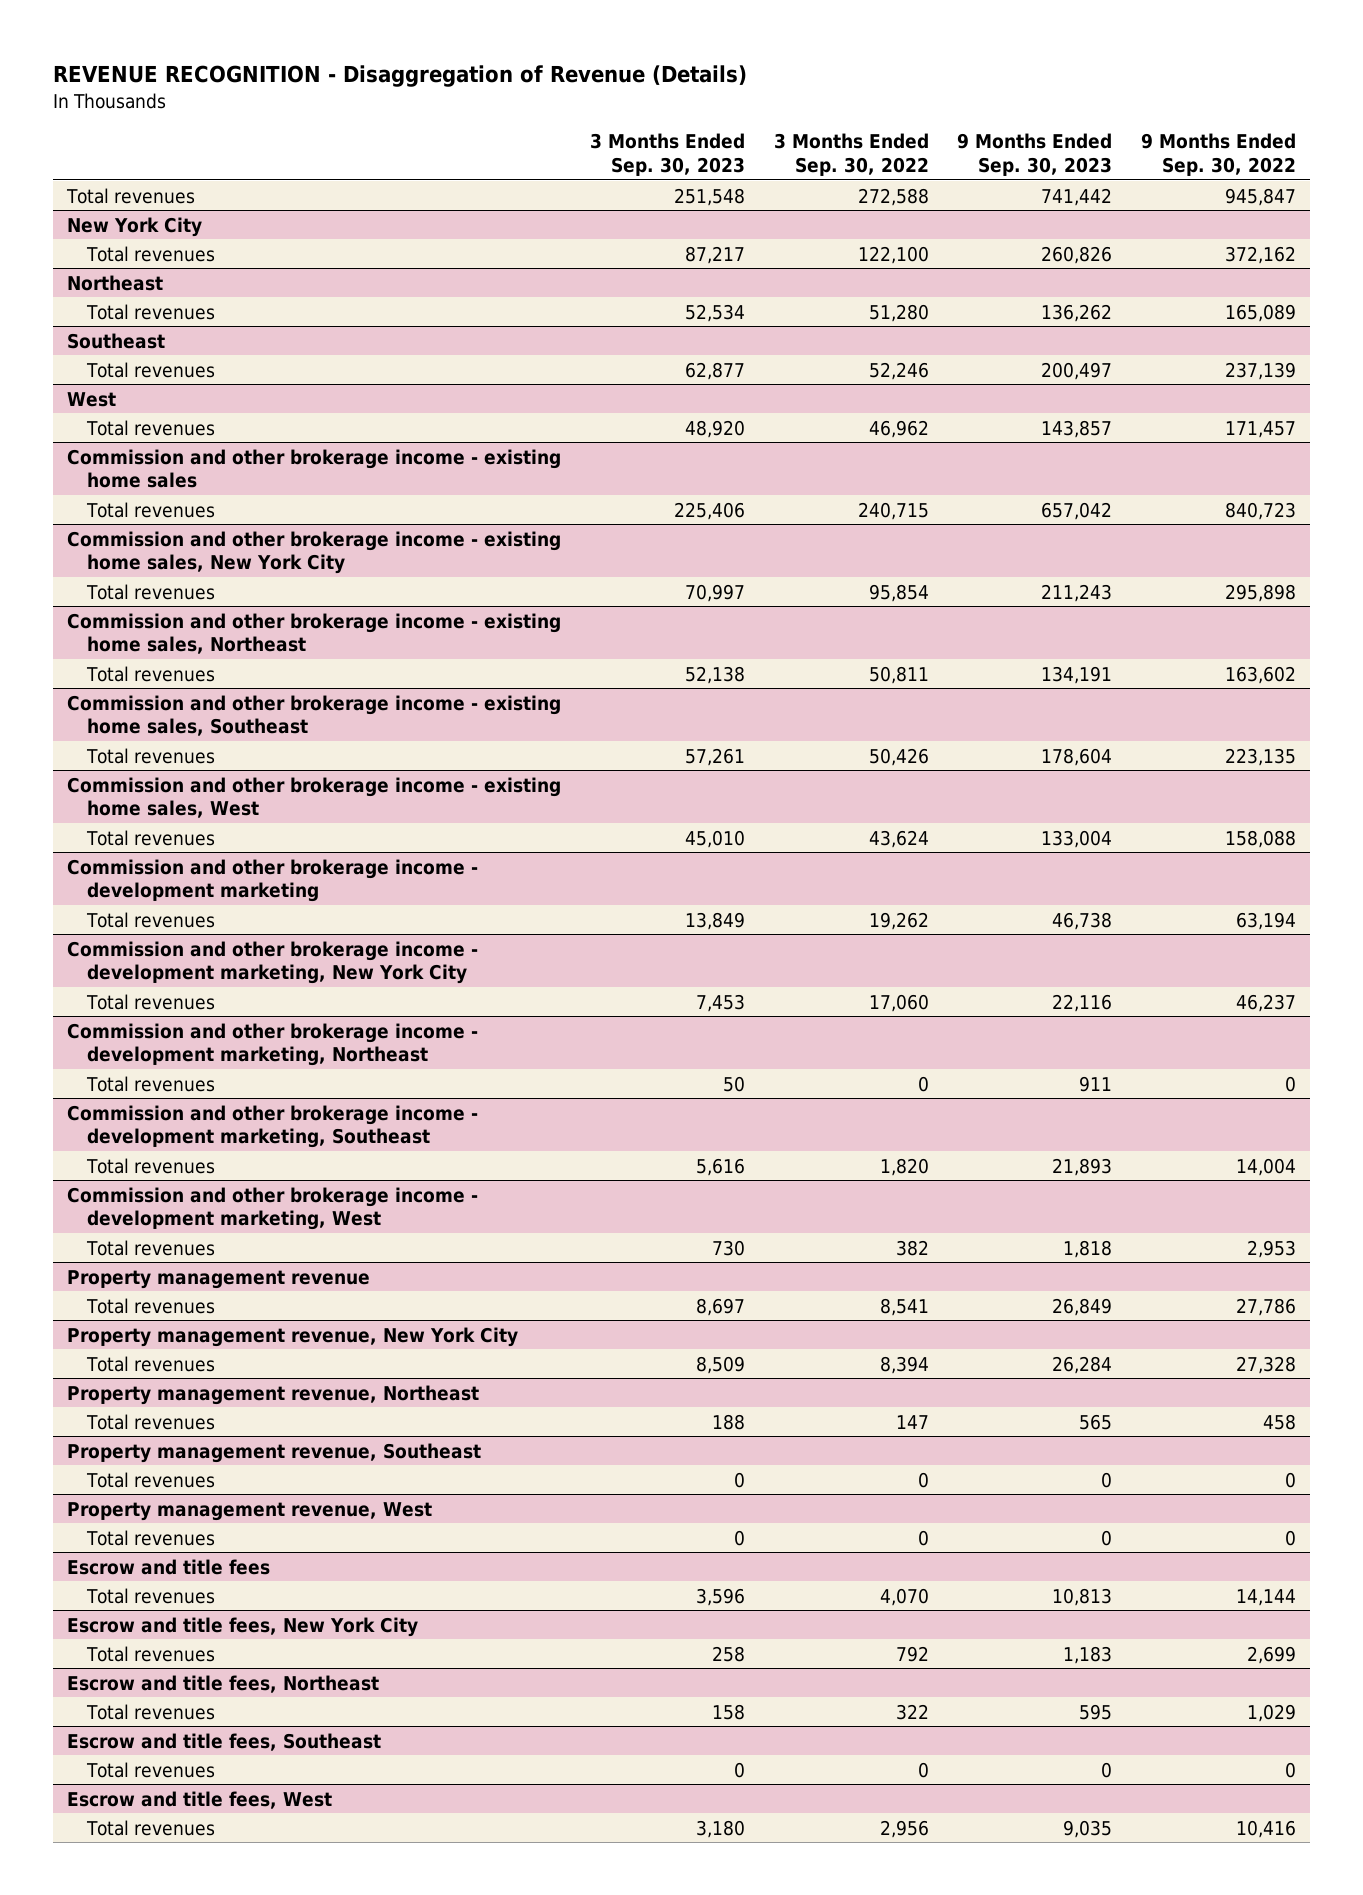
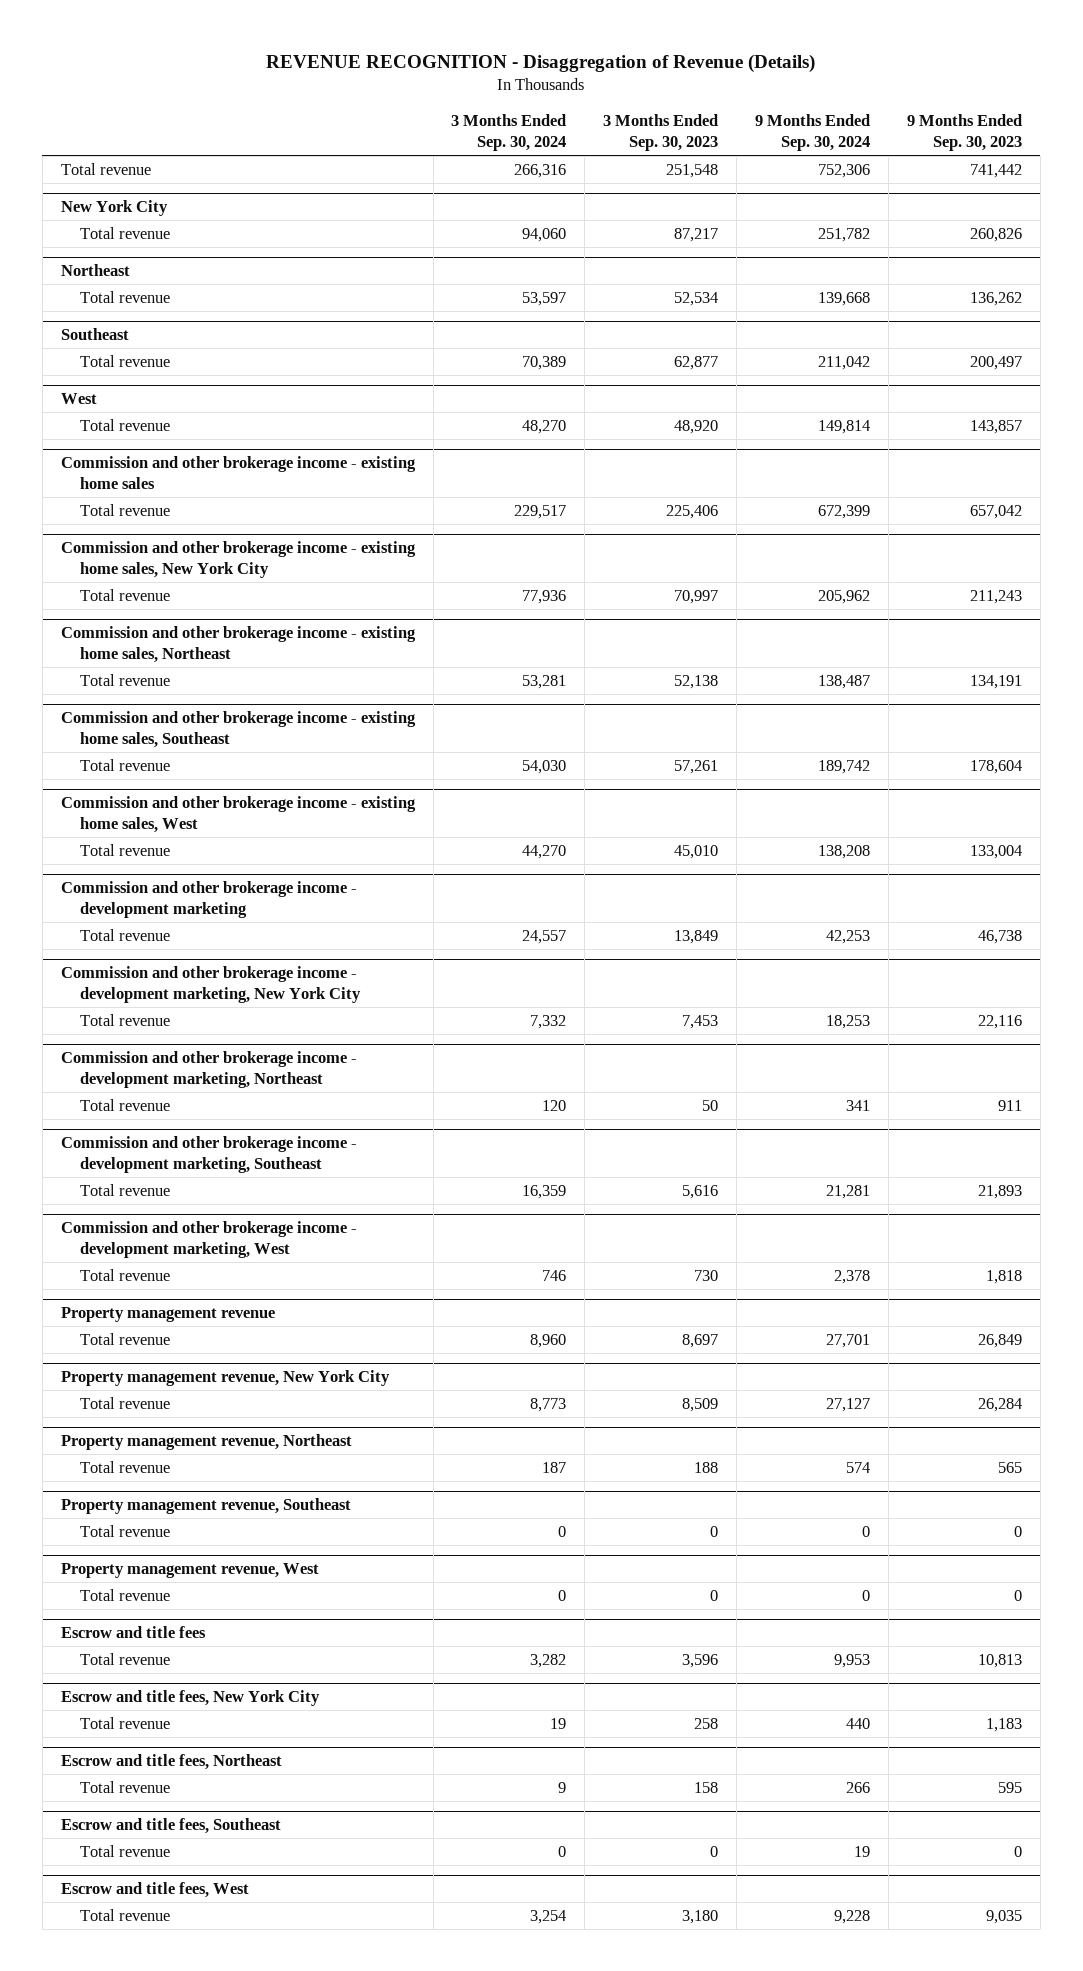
- | 3 Months Ended Sep. 30, 2023 | 3 Months Ended Sep. 30, 2022 | 9 Months Ended Sep. 30, 2023 | 9 Months Ended Sep. 30, 2022
+ | 3 Months Ended Sep. 30, 2024 | 3 Months Ended Sep. 30, 2023 | 9 Months Ended Sep. 30, 2024 | 9 Months Ended Sep. 30, 2023
- Total revenues | 251,548 | 272,588 | 741,442 | 945,847
+ Total revenue | 266,316 | 251,548 | 752,306 | 741,442
@ New York City
- Total revenues | 87,217 | 122,100 | 260,826 | 372,162
+ Total revenue | 94,060 | 87,217 | 251,782 | 260,826
@ Northeast
- Total revenues | 52,534 | 51,280 | 136,262 | 165,089
+ Total revenue | 53,597 | 52,534 | 139,668 | 136,262
@ Southeast
- Total revenues | 62,877 | 52,246 | 200,497 | 237,139
+ Total revenue | 70,389 | 62,877 | 211,042 | 200,497
@ West
- Total revenues | 48,920 | 46,962 | 143,857 | 171,457
+ Total revenue | 48,270 | 48,920 | 149,814 | 143,857
@ Commission and other brokerage income - existing home sales
- Total revenues | 225,406 | 240,715 | 657,042 | 840,723
+ Total revenue | 229,517 | 225,406 | 672,399 | 657,042
@ Commission and other brokerage income - existing home sales, New York City
- Total revenues | 70,997 | 95,854 | 211,243 | 295,898
+ Total revenue | 77,936 | 70,997 | 205,962 | 211,243
@ Commission and other brokerage income - existing home sales, Northeast
- Total revenues | 52,138 | 50,811 | 134,191 | 163,602
+ Total revenue | 53,281 | 52,138 | 138,487 | 134,191
@ Commission and other brokerage income - existing home sales, Southeast
- Total revenues | 57,261 | 50,426 | 178,604 | 223,135
+ Total revenue | 54,030 | 57,261 | 189,742 | 178,604
@ Commission and other brokerage income - existing home sales, West
- Total revenues | 45,010 | 43,624 | 133,004 | 158,088
+ Total revenue | 44,270 | 45,010 | 138,208 | 133,004
@ Commission and other brokerage income - development marketing
- Total revenues | 13,849 | 19,262 | 46,738 | 63,194
+ Total revenue | 24,557 | 13,849 | 42,253 | 46,738
@ Commission and other brokerage income - development marketing, New York City
- Total revenues | 7,453 | 17,060 | 22,116 | 46,237
+ Total revenue | 7,332 | 7,453 | 18,253 | 22,116
@ Commission and other brokerage income - development marketing, Northeast
- Total revenues | 50 | 0 | 911 | 0
+ Total revenue | 120 | 50 | 341 | 911
@ Commission and other brokerage income - development marketing, Southeast
- Total revenues | 5,616 | 1,820 | 21,893 | 14,004
+ Total revenue | 16,359 | 5,616 | 21,281 | 21,893
@ Commission and other brokerage income - development marketing, West
- Total revenues | 730 | 382 | 1,818 | 2,953
+ Total revenue | 746 | 730 | 2,378 | 1,818
@ Property management revenue
- Total revenues | 8,697 | 8,541 | 26,849 | 27,786
+ Total revenue | 8,960 | 8,697 | 27,701 | 26,849
@ Property management revenue, New York City
- Total revenues | 8,509 | 8,394 | 26,284 | 27,328
+ Total revenue | 8,773 | 8,509 | 27,127 | 26,284
@ Property management revenue, Northeast
- Total revenues | 188 | 147 | 565 | 458
+ Total revenue | 187 | 188 | 574 | 565
@ Property management revenue, Southeast
- Total revenues | 0 | 0 | 0 | 0
+ Total revenue | 0 | 0 | 0 | 0
@ Property management revenue, West
- Total revenues | 0 | 0 | 0 | 0
+ Total revenue | 0 | 0 | 0 | 0
@ Escrow and title fees
- Total revenues | 3,596 | 4,070 | 10,813 | 14,144
+ Total revenue | 3,282 | 3,596 | 9,953 | 10,813
@ Escrow and title fees, New York City
- Total revenues | 258 | 792 | 1,183 | 2,699
+ Total revenue | 19 | 258 | 440 | 1,183
@ Escrow and title fees, Northeast
- Total revenues | 158 | 322 | 595 | 1,029
+ Total revenue | 9 | 158 | 266 | 595
@ Escrow and title fees, Southeast
- Total revenues | 0 | 0 | 0 | 0
+ Total revenue | 0 | 0 | 19 | 0
@ Escrow and title fees, West
- Total revenues | 3,180 | 2,956 | 9,035 | 10,416
+ Total revenue | 3,254 | 3,180 | 9,228 | 9,035

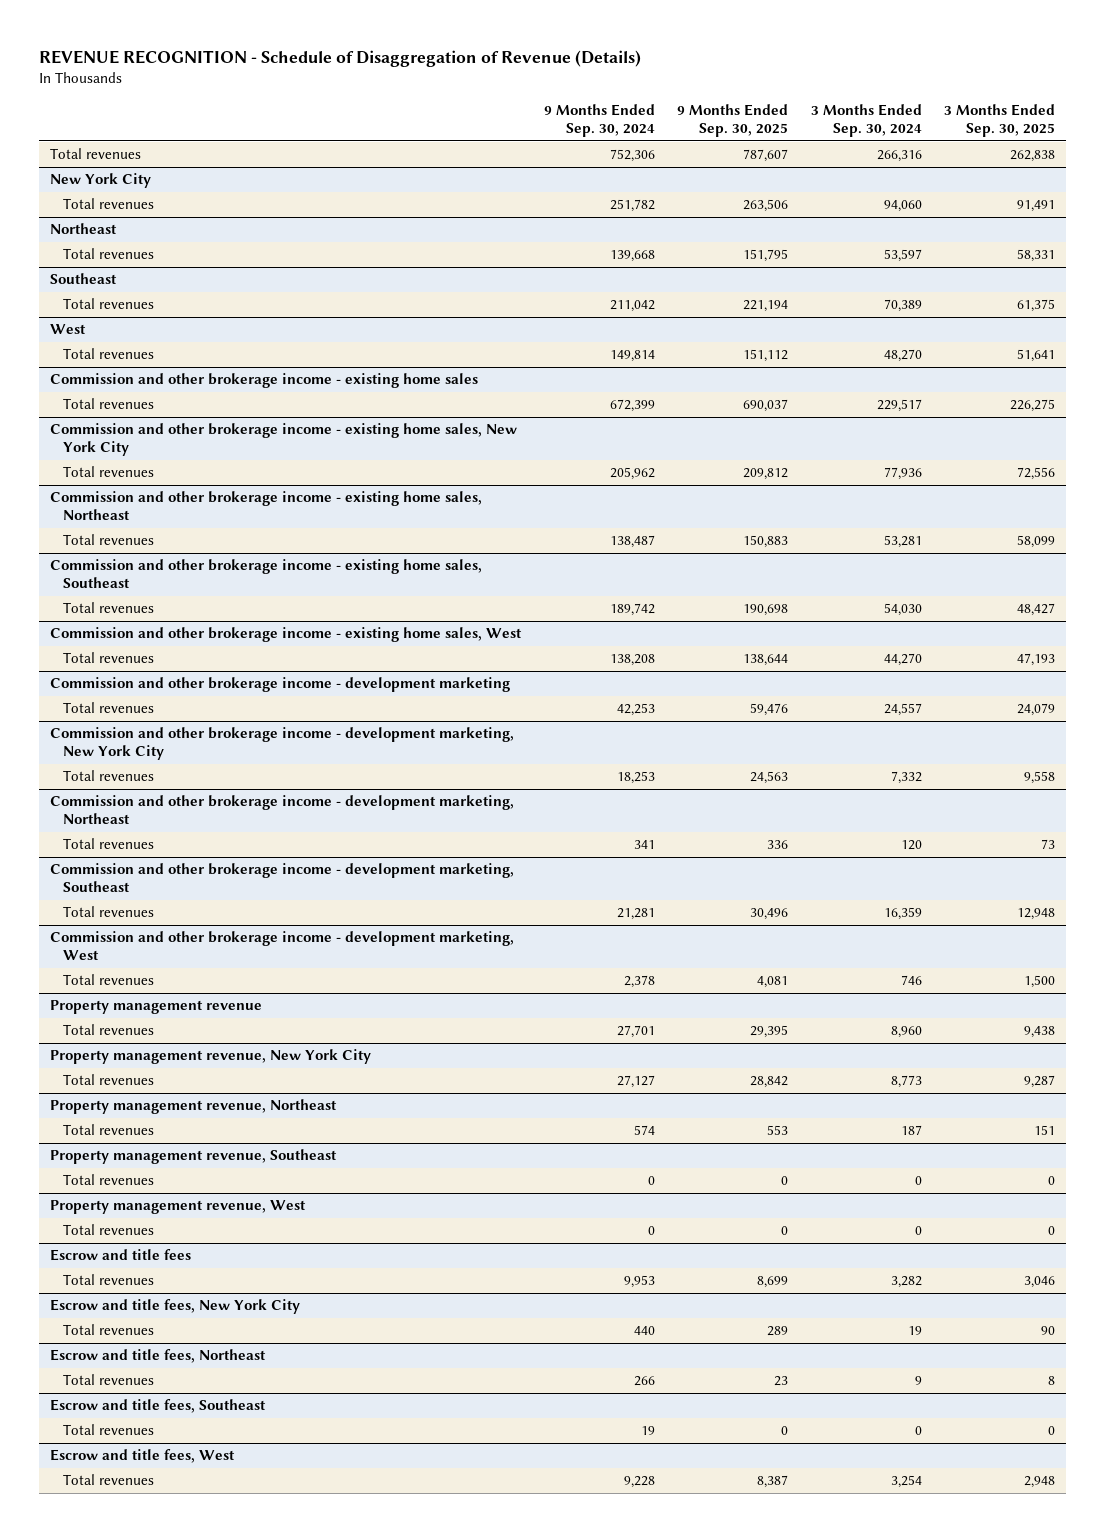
- REVENUE RECOGNITION - Disaggregation of Revenue (Details)
+ REVENUE RECOGNITION - Schedule of Disaggregation of Revenue (Details)
- | 3 Months Ended Sep. 30, 2024 | 3 Months Ended Sep. 30, 2023 | 9 Months Ended Sep. 30, 2024 | 9 Months Ended Sep. 30, 2023
+ | 9 Months Ended Sep. 30, 2024 | 9 Months Ended Sep. 30, 2025 | 3 Months Ended Sep. 30, 2024 | 3 Months Ended Sep. 30, 2025
- Total revenue | 266,316 | 251,548 | 752,306 | 741,442
+ Total revenues | 752,306 | 787,607 | 266,316 | 262,838
@ New York City
- Total revenue | 94,060 | 87,217 | 251,782 | 260,826
+ Total revenues | 251,782 | 263,506 | 94,060 | 91,491
@ Northeast
- Total revenue | 53,597 | 52,534 | 139,668 | 136,262
+ Total revenues | 139,668 | 151,795 | 53,597 | 58,331
@ Southeast
- Total revenue | 70,389 | 62,877 | 211,042 | 200,497
+ Total revenues | 211,042 | 221,194 | 70,389 | 61,375
@ West
- Total revenue | 48,270 | 48,920 | 149,814 | 143,857
+ Total revenues | 149,814 | 151,112 | 48,270 | 51,641
@ Commission and other brokerage income - existing home sales
- Total revenue | 229,517 | 225,406 | 672,399 | 657,042
+ Total revenues | 672,399 | 690,037 | 229,517 | 226,275
@ Commission and other brokerage income - existing home sales, New York City
- Total revenue | 77,936 | 70,997 | 205,962 | 211,243
+ Total revenues | 205,962 | 209,812 | 77,936 | 72,556
@ Commission and other brokerage income - existing home sales, Northeast
- Total revenue | 53,281 | 52,138 | 138,487 | 134,191
+ Total revenues | 138,487 | 150,883 | 53,281 | 58,099
@ Commission and other brokerage income - existing home sales, Southeast
- Total revenue | 54,030 | 57,261 | 189,742 | 178,604
+ Total revenues | 189,742 | 190,698 | 54,030 | 48,427
@ Commission and other brokerage income - existing home sales, West
- Total revenue | 44,270 | 45,010 | 138,208 | 133,004
+ Total revenues | 138,208 | 138,644 | 44,270 | 47,193
@ Commission and other brokerage income - development marketing
- Total revenue | 24,557 | 13,849 | 42,253 | 46,738
+ Total revenues | 42,253 | 59,476 | 24,557 | 24,079
@ Commission and other brokerage income - development marketing, New York City
- Total revenue | 7,332 | 7,453 | 18,253 | 22,116
+ Total revenues | 18,253 | 24,563 | 7,332 | 9,558
@ Commission and other brokerage income - development marketing, Northeast
- Total revenue | 120 | 50 | 341 | 911
+ Total revenues | 341 | 336 | 120 | 73
@ Commission and other brokerage income - development marketing, Southeast
- Total revenue | 16,359 | 5,616 | 21,281 | 21,893
+ Total revenues | 21,281 | 30,496 | 16,359 | 12,948
@ Commission and other brokerage income - development marketing, West
- Total revenue | 746 | 730 | 2,378 | 1,818
+ Total revenues | 2,378 | 4,081 | 746 | 1,500
@ Property management revenue
- Total revenue | 8,960 | 8,697 | 27,701 | 26,849
+ Total revenues | 27,701 | 29,395 | 8,960 | 9,438
@ Property management revenue, New York City
- Total revenue | 8,773 | 8,509 | 27,127 | 26,284
+ Total revenues | 27,127 | 28,842 | 8,773 | 9,287
@ Property management revenue, Northeast
- Total revenue | 187 | 188 | 574 | 565
+ Total revenues | 574 | 553 | 187 | 151
@ Property management revenue, Southeast
- Total revenue | 0 | 0 | 0 | 0
+ Total revenues | 0 | 0 | 0 | 0
@ Property management revenue, West
- Total revenue | 0 | 0 | 0 | 0
+ Total revenues | 0 | 0 | 0 | 0
@ Escrow and title fees
- Total revenue | 3,282 | 3,596 | 9,953 | 10,813
+ Total revenues | 9,953 | 8,699 | 3,282 | 3,046
@ Escrow and title fees, New York City
- Total revenue | 19 | 258 | 440 | 1,183
+ Total revenues | 440 | 289 | 19 | 90
@ Escrow and title fees, Northeast
- Total revenue | 9 | 158 | 266 | 595
+ Total revenues | 266 | 23 | 9 | 8
@ Escrow and title fees, Southeast
- Total revenue | 0 | 0 | 19 | 0
+ Total revenues | 19 | 0 | 0 | 0
@ Escrow and title fees, West
- Total revenue | 3,254 | 3,180 | 9,228 | 9,035
+ Total revenues | 9,228 | 8,387 | 3,254 | 2,948

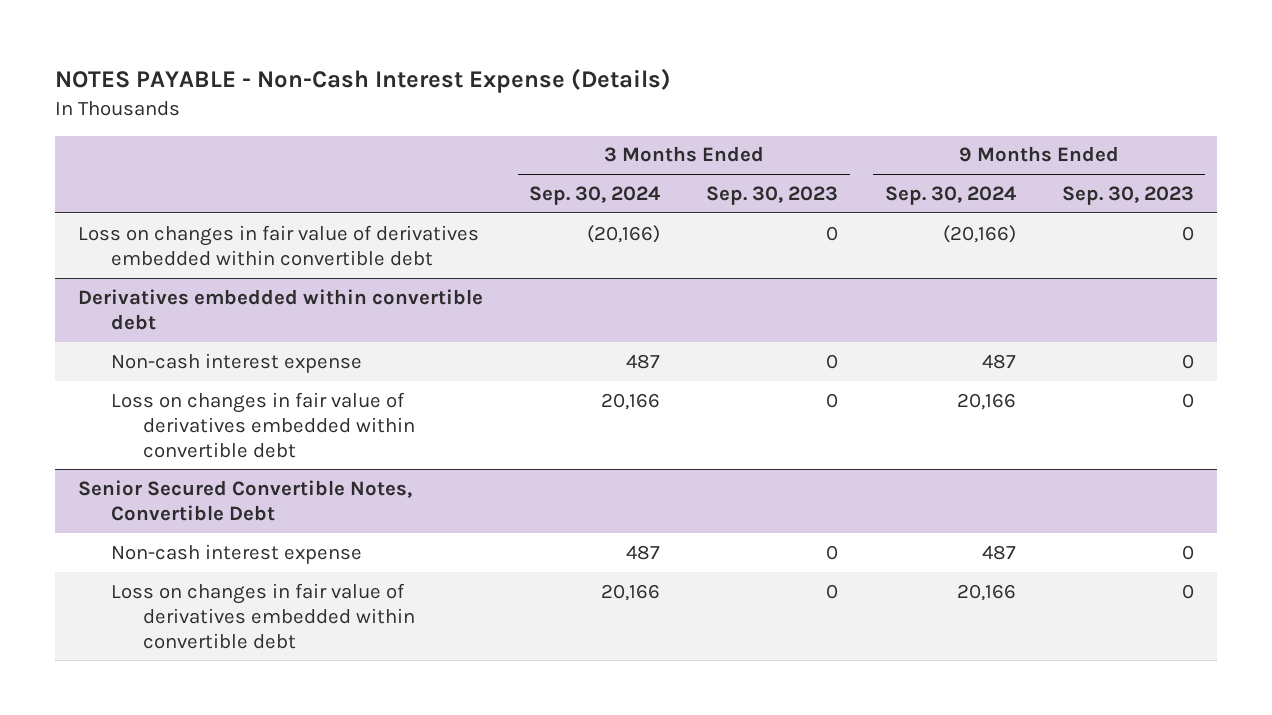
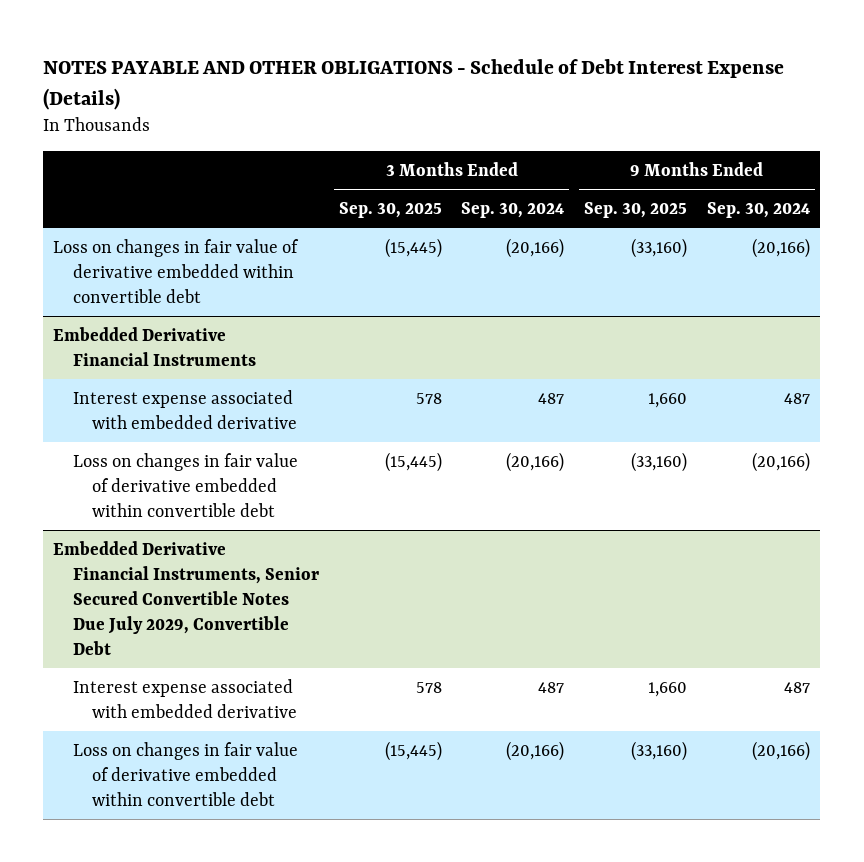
- NOTES PAYABLE - Non-Cash Interest Expense (Details)
+ NOTES PAYABLE AND OTHER OBLIGATIONS - Schedule of Debt Interest Expense (Details)
- | 3 Months Ended Sep. 30, 2024 | 3 Months Ended Sep. 30, 2023 | 9 Months Ended Sep. 30, 2024 | 9 Months Ended Sep. 30, 2023
+ | 3 Months Ended Sep. 30, 2025 | 3 Months Ended Sep. 30, 2024 | 9 Months Ended Sep. 30, 2025 | 9 Months Ended Sep. 30, 2024
- Loss on changes in fair value of derivatives embedded within convertible debt | (20,166) | 0 | (20,166) | 0
- Derivatives embedded within convertible debt
- Non-cash interest expense | 487 | 0 | 487 | 0
- Loss on changes in fair value of derivatives embedded within convertible debt | 20,166 | 0 | 20,166 | 0
- Senior Secured Convertible Notes, Convertible Debt
- Non-cash interest expense | 487 | 0 | 487 | 0
- Loss on changes in fair value of derivatives embedded within convertible debt | 20,166 | 0 | 20,166 | 0
+ Loss on changes in fair value of derivative embedded within convertible debt | (15,445) | (20,166) | (33,160) | (20,166)
+ Embedded Derivative Financial Instruments
+ Interest expense associated with embedded derivative | 578 | 487 | 1,660 | 487
+ Loss on changes in fair value of derivative embedded within convertible debt | (15,445) | (20,166) | (33,160) | (20,166)
+ Embedded Derivative Financial Instruments, Senior Secured Convertible Notes Due July 2029, Convertible Debt
+ Interest expense associated with embedded derivative | 578 | 487 | 1,660 | 487
+ Loss on changes in fair value of derivative embedded within convertible debt | (15,445) | (20,166) | (33,160) | (20,166)

